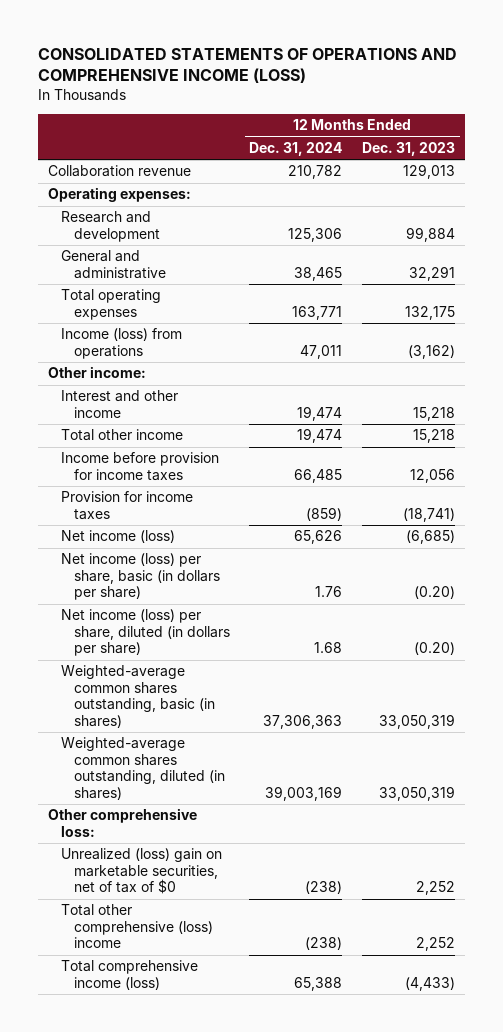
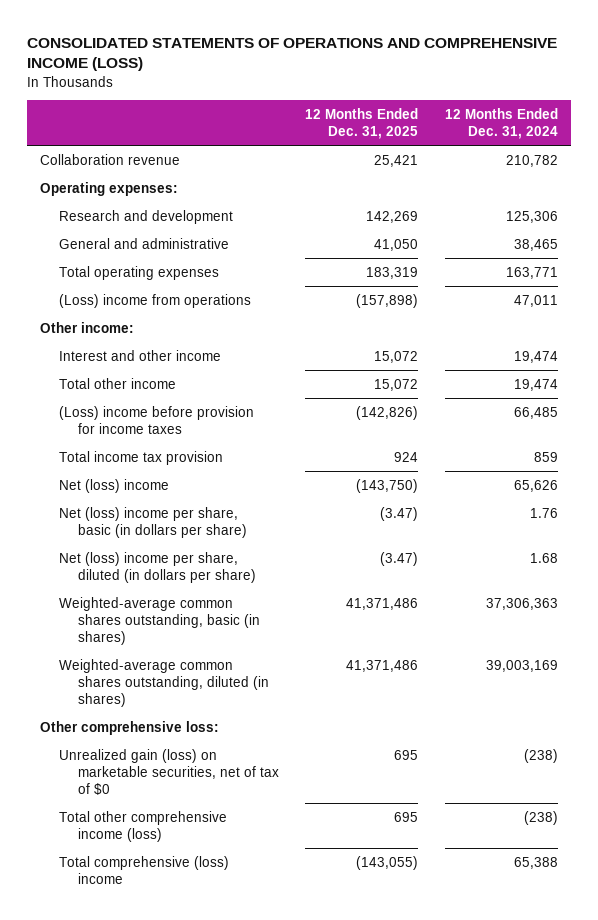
- | 12 Months Ended Dec. 31, 2024 | 12 Months Ended Dec. 31, 2023
+ | 12 Months Ended Dec. 31, 2025 | 12 Months Ended Dec. 31, 2024
- Income (loss) from operations | 47,011 | (3,162)
+ (Loss) income from operations | (157,898) | 47,011
- Income before provision for income taxes | 66,485 | 12,056
- Provision for income taxes | (859) | (18,741)
- Net income (loss) | 65,626 | (6,685)
- Net income (loss) per share, basic (in dollars per share) | 1.76 | (0.20)
- Net income (loss) per share, diluted (in dollars per share) | 1.68 | (0.20)
+ (Loss) income before provision for income taxes | (142,826) | 66,485
+ Total income tax provision | 924 | 859
+ Net (loss) income | (143,750) | 65,626
+ Net (loss) income per share, basic (in dollars per share) | (3.47) | 1.76
+ Net (loss) income per share, diluted (in dollars per share) | (3.47) | 1.68
- Unrealized (loss) gain on marketable securities, net of tax of $0 | (238) | 2,252
- Total other comprehensive (loss) income | (238) | 2,252
- Total comprehensive income (loss) | 65,388 | (4,433)
+ Unrealized gain (loss) on marketable securities, net of tax of $0 | 695 | (238)
+ Total other comprehensive income (loss) | 695 | (238)
+ Total comprehensive (loss) income | (143,055) | 65,388

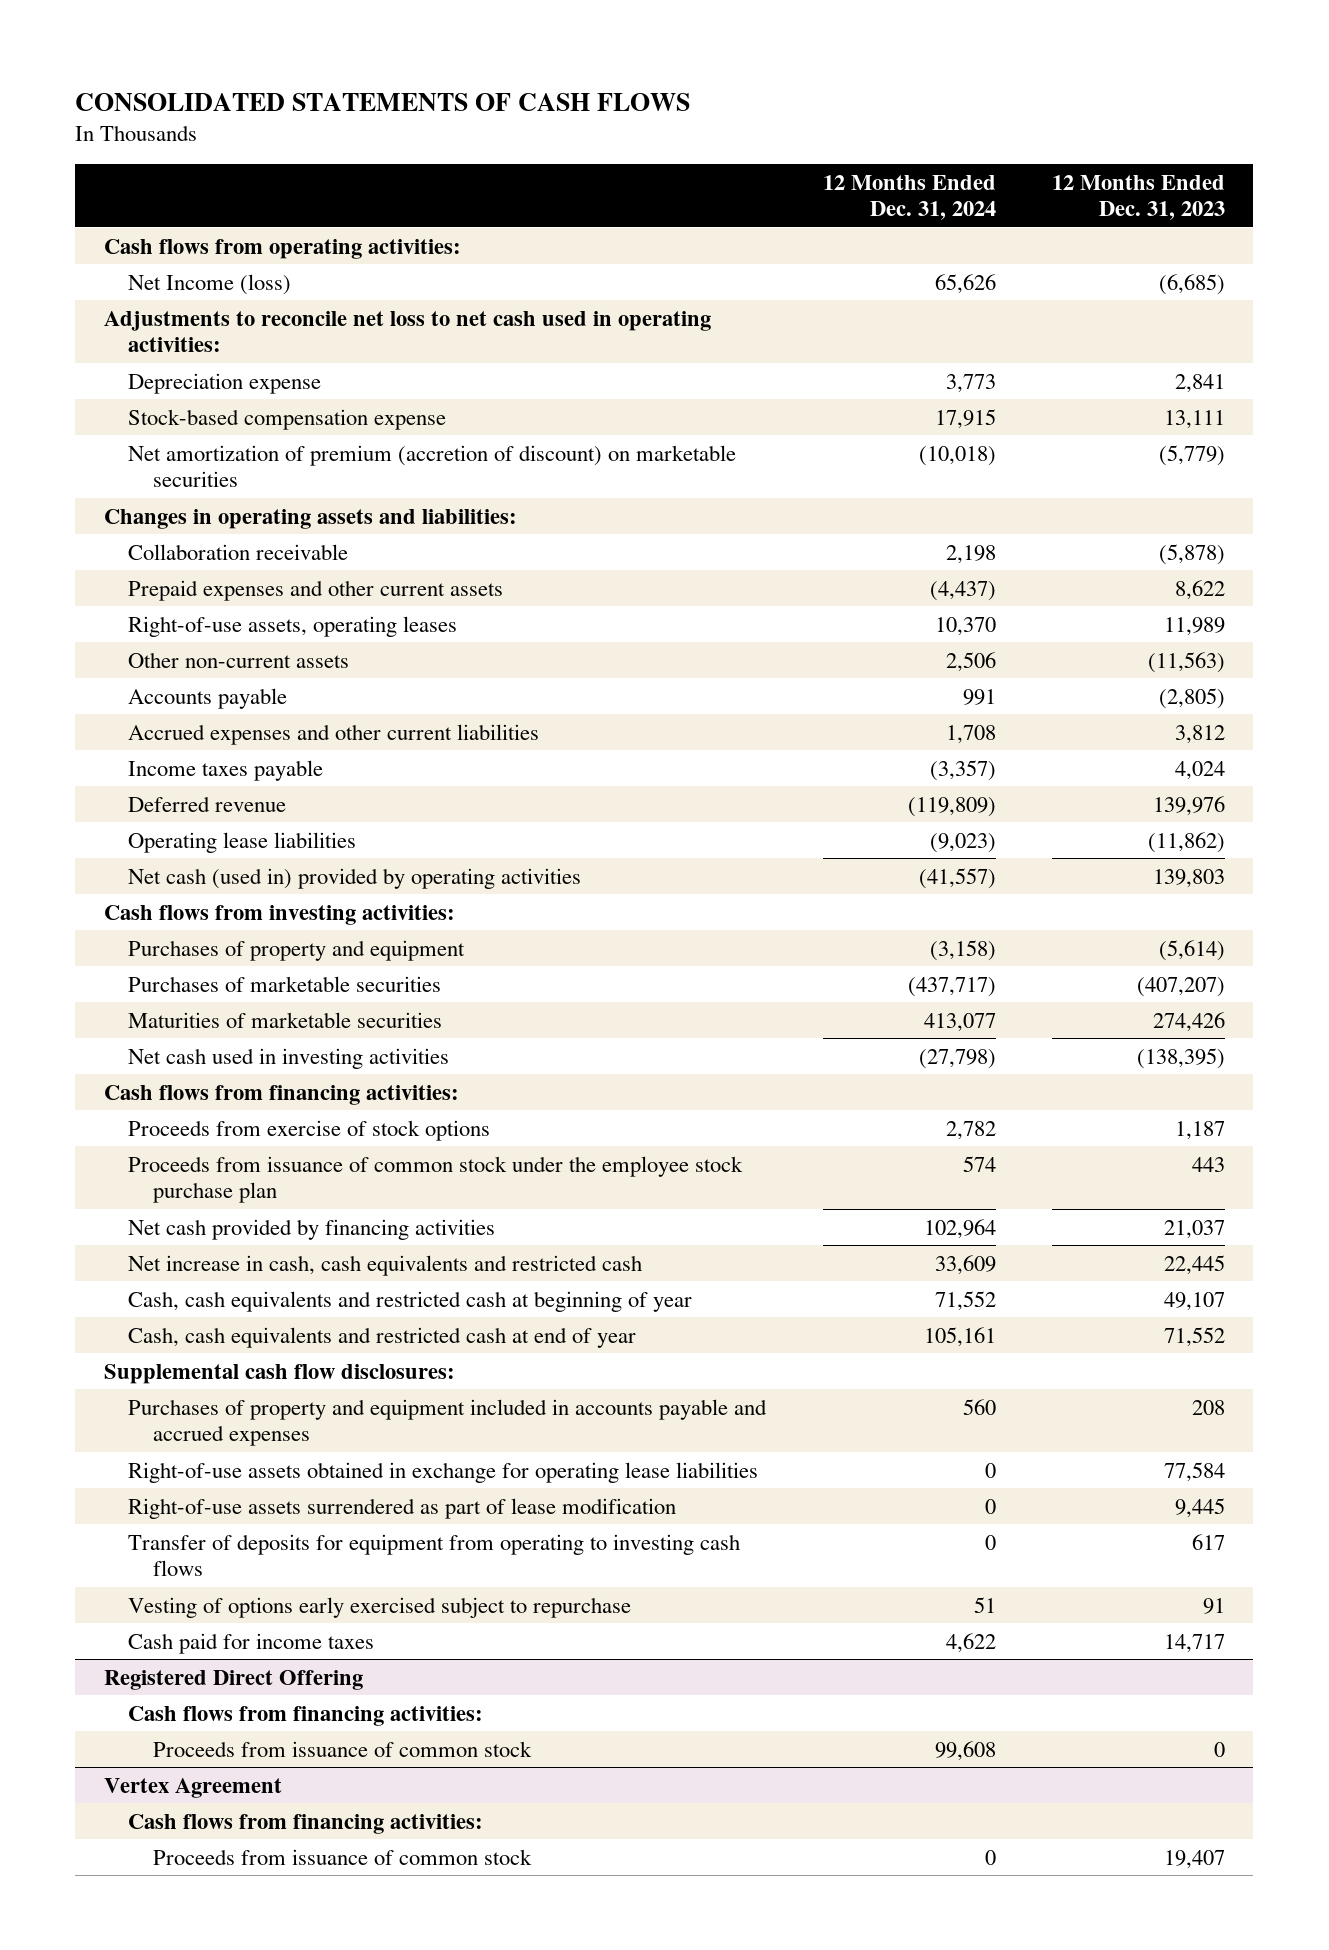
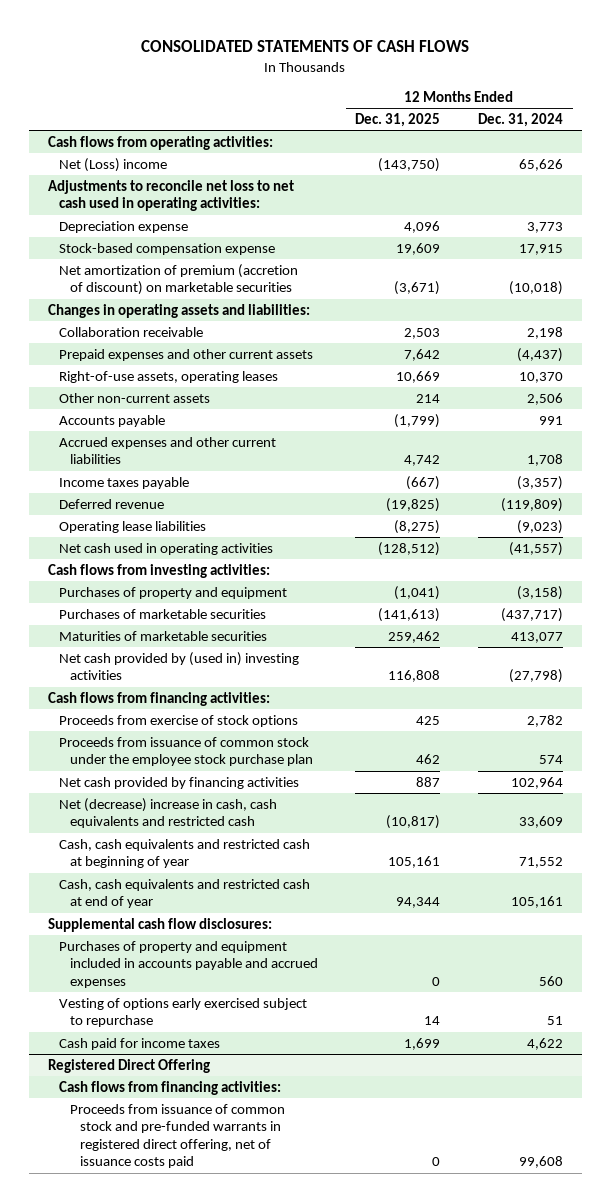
- | 12 Months Ended Dec. 31, 2024 | 12 Months Ended Dec. 31, 2023
+ | 12 Months Ended Dec. 31, 2025 | 12 Months Ended Dec. 31, 2024
- Net Income (loss) | 65,626 | (6,685)
+ Net (Loss) income | (143,750) | 65,626
- Net cash (used in) provided by operating activities | (41,557) | 139,803
+ Net cash used in operating activities | (128,512) | (41,557)
- Net cash used in investing activities | (27,798) | (138,395)
+ Net cash provided by (used in) investing activities | 116,808 | (27,798)
- Net increase in cash, cash equivalents and restricted cash | 33,609 | 22,445
+ Net (decrease) increase in cash, cash equivalents and restricted cash | (10,817) | 33,609
- Right-of-use assets obtained in exchange for operating lease liabilities | 0 | 77,584
- Right-of-use assets surrendered as part of lease modification | 0 | 9,445
- Transfer of deposits for equipment from operating to investing cash flows | 0 | 617
@ Registered Direct Offering
- Proceeds from issuance of common stock | 99,608 | 0
- Vertex Agreement
- Cash flows from financing activities:
- Proceeds from issuance of common stock | 0 | 19,407
@ Registered Direct Offering
+ Proceeds from issuance of common stock and pre-funded warrants in registered direct offering, net of issuance costs paid | 0 | 99,608

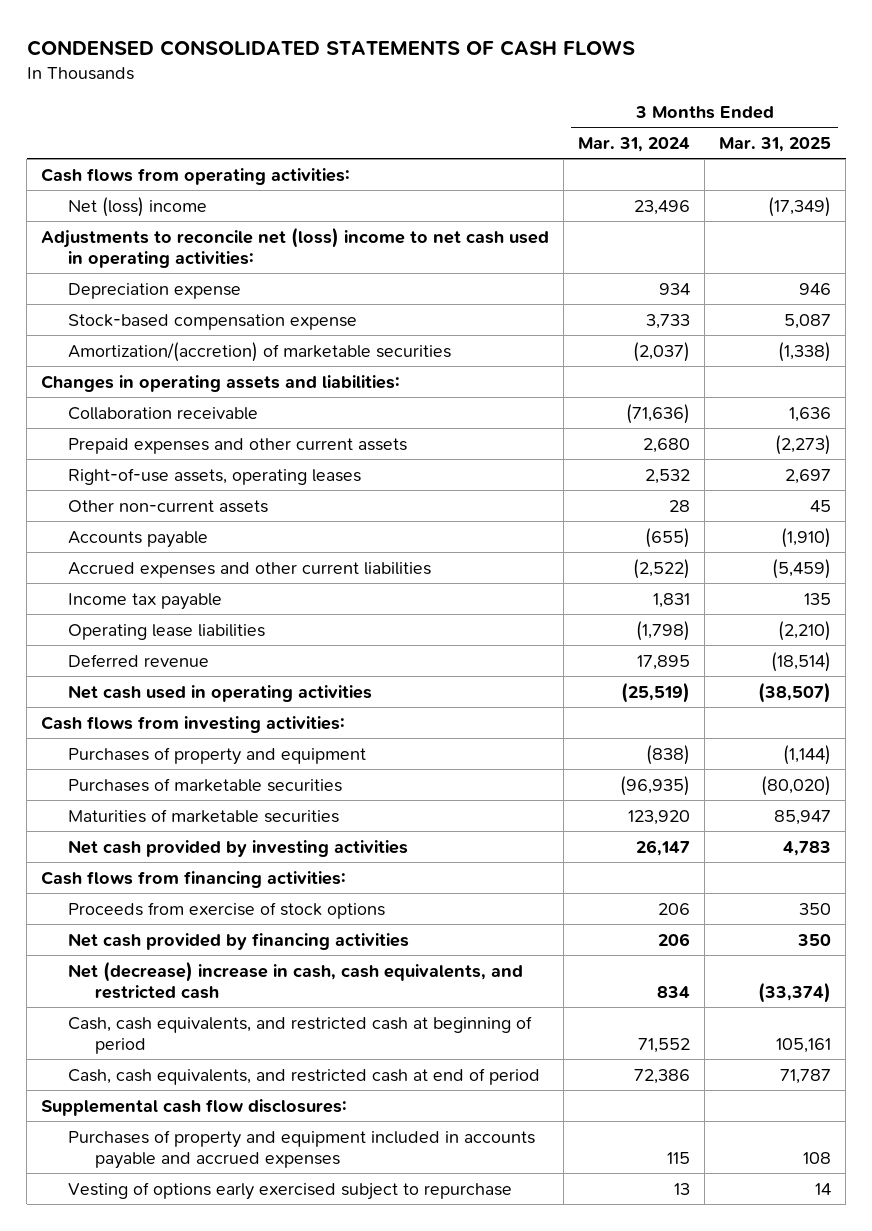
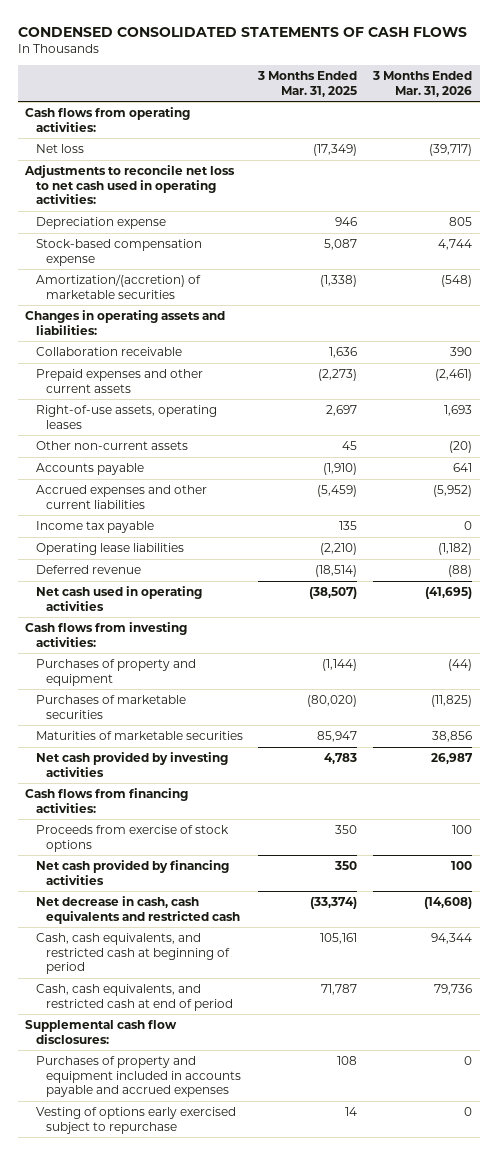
- | 3 Months Ended Mar. 31, 2024 | 3 Months Ended Mar. 31, 2025
+ | 3 Months Ended Mar. 31, 2025 | 3 Months Ended Mar. 31, 2026
- Net (loss) income | 23,496 | (17,349)
- Adjustments to reconcile net (loss) income to net cash used in operating activities:
+ Net loss | (17,349) | (39,717)
+ Adjustments to reconcile net loss to net cash used in operating activities:
- Net (decrease) increase in cash, cash equivalents, and restricted cash | 834 | (33,374)
+ Net decrease in cash, cash equivalents and restricted cash | (33,374) | (14,608)

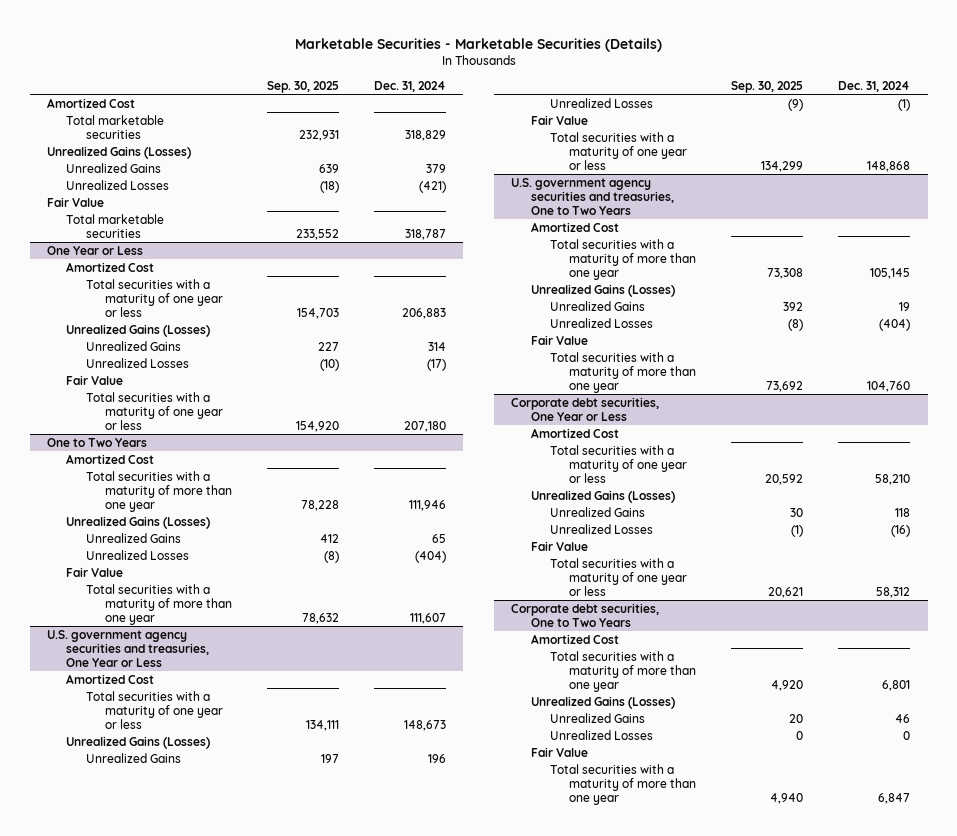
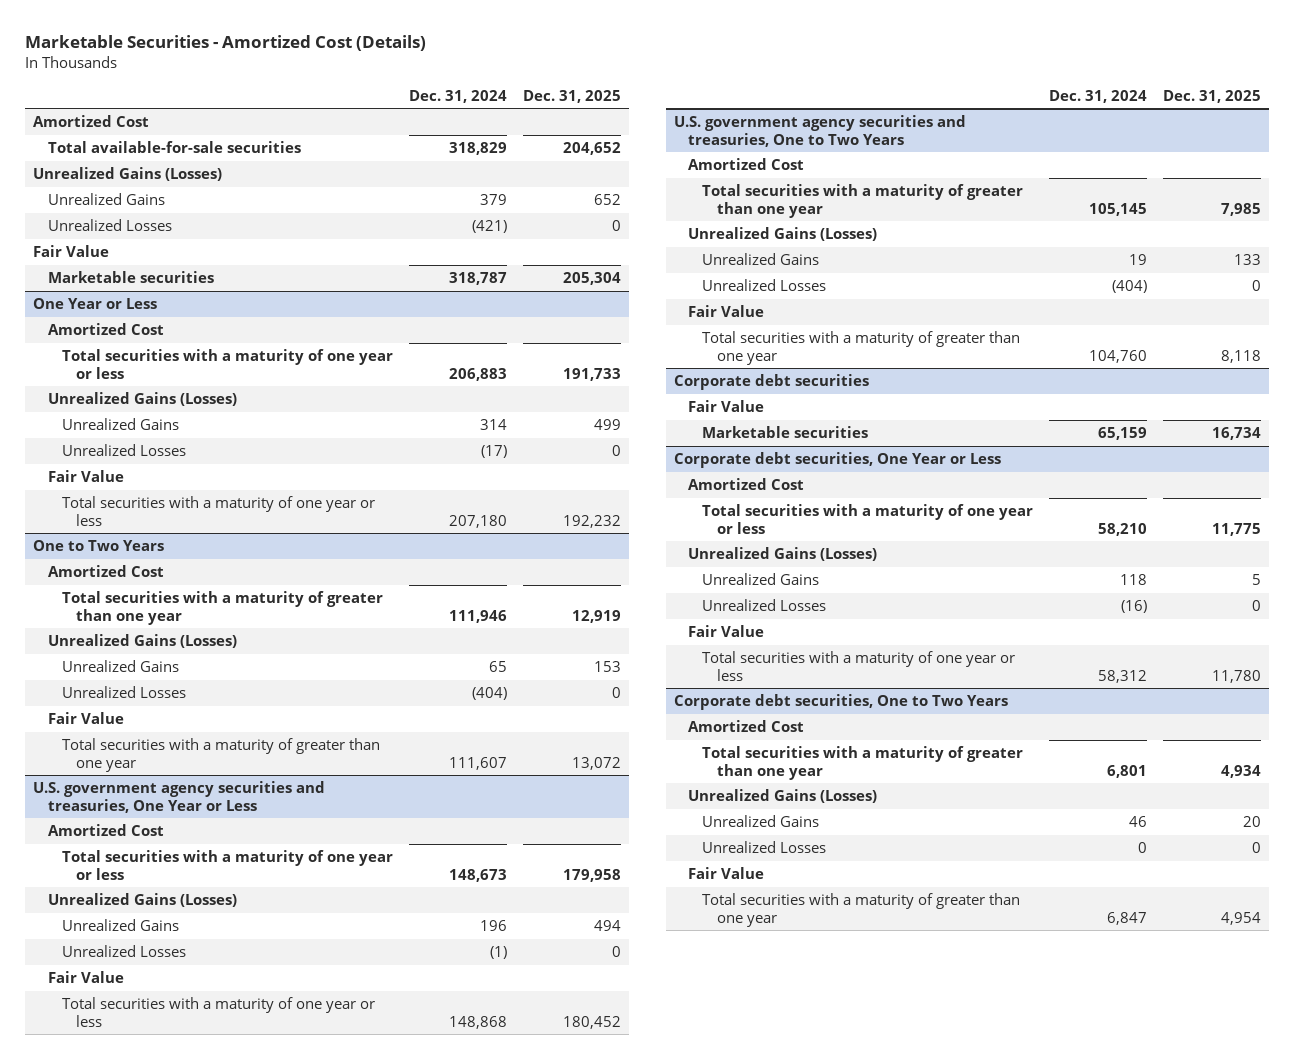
- Marketable Securities - Marketable Securities (Details)
+ Marketable Securities - Amortized Cost (Details)
- | Sep. 30, 2025 | Dec. 31, 2024
+ | Dec. 31, 2024 | Dec. 31, 2025
- Total marketable securities | 232,931 | 318,829
+ Total available-for-sale securities | 318,829 | 204,652
- Total marketable securities | 233,552 | 318,787
+ Marketable securities | 318,787 | 205,304
@ One to Two Years
- Total securities with a maturity of more than one year | 78,228 | 111,946
+ Total securities with a maturity of greater than one year | 111,946 | 12,919
- Total securities with a maturity of more than one year | 78,632 | 111,607
+ Total securities with a maturity of greater than one year | 111,607 | 13,072
@ U.S. government agency securities and treasuries, One to Two Years
- Total securities with a maturity of more than one year | 73,308 | 105,145
+ Total securities with a maturity of greater than one year | 105,145 | 7,985
- Total securities with a maturity of more than one year | 73,692 | 104,760
+ Total securities with a maturity of greater than one year | 104,760 | 8,118
+ Corporate debt securities
+ Fair Value
+ Marketable securities | 65,159 | 16,734
@ Corporate debt securities, One to Two Years
- Total securities with a maturity of more than one year | 4,920 | 6,801
+ Total securities with a maturity of greater than one year | 6,801 | 4,934
- Total securities with a maturity of more than one year | 4,940 | 6,847
+ Total securities with a maturity of greater than one year | 6,847 | 4,954

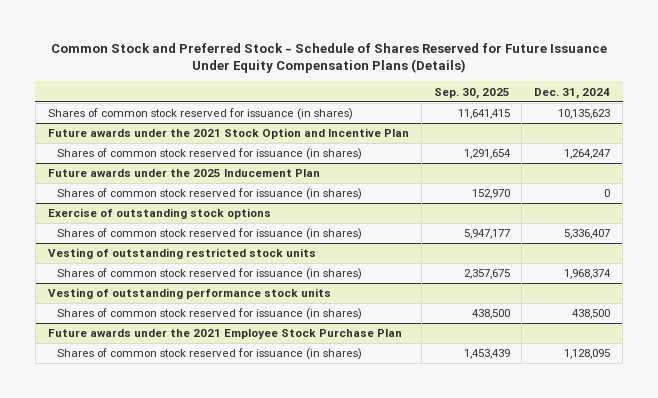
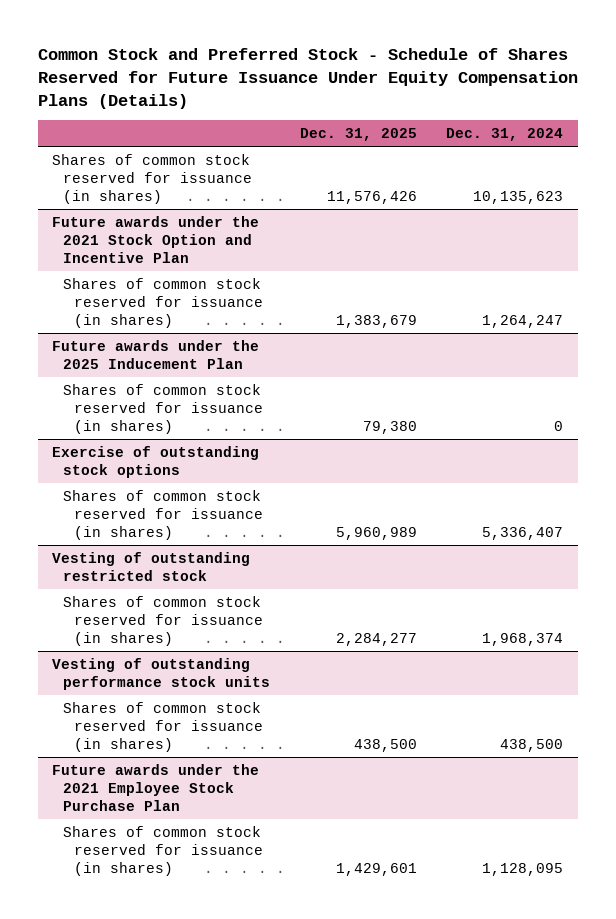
- | Sep. 30, 2025 | Dec. 31, 2024
+ | Dec. 31, 2025 | Dec. 31, 2024
- Vesting of outstanding restricted stock units
+ Vesting of outstanding restricted stock

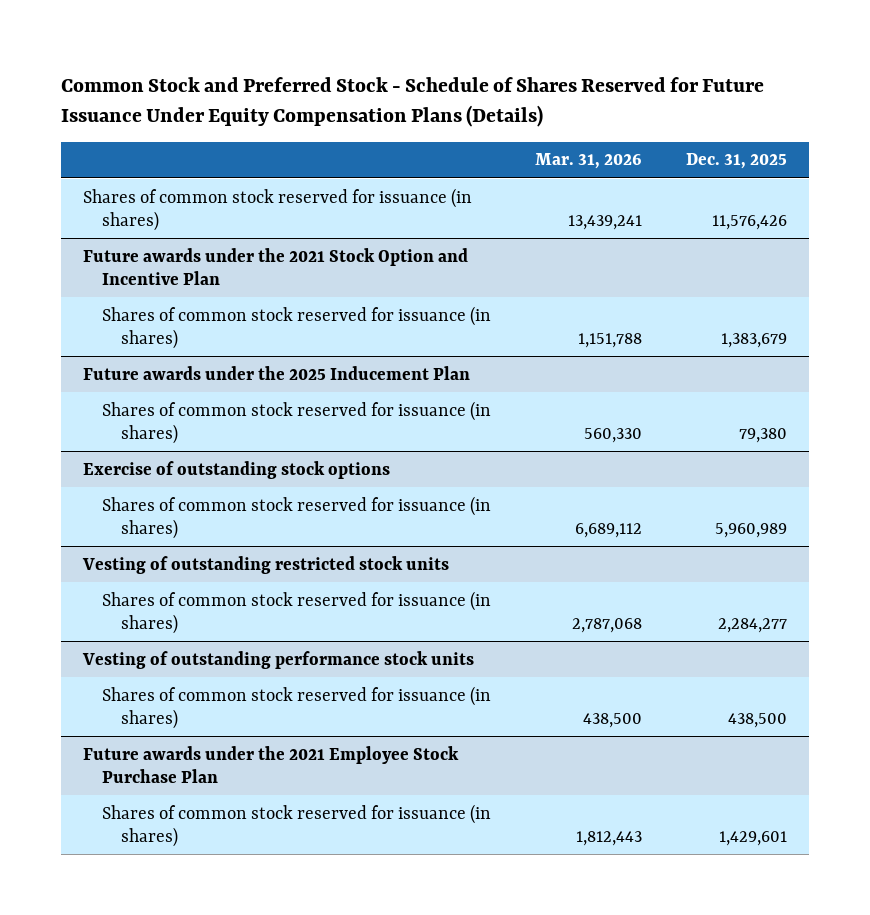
- | Dec. 31, 2025 | Dec. 31, 2024
+ | Mar. 31, 2026 | Dec. 31, 2025
- Vesting of outstanding restricted stock
+ Vesting of outstanding restricted stock units

